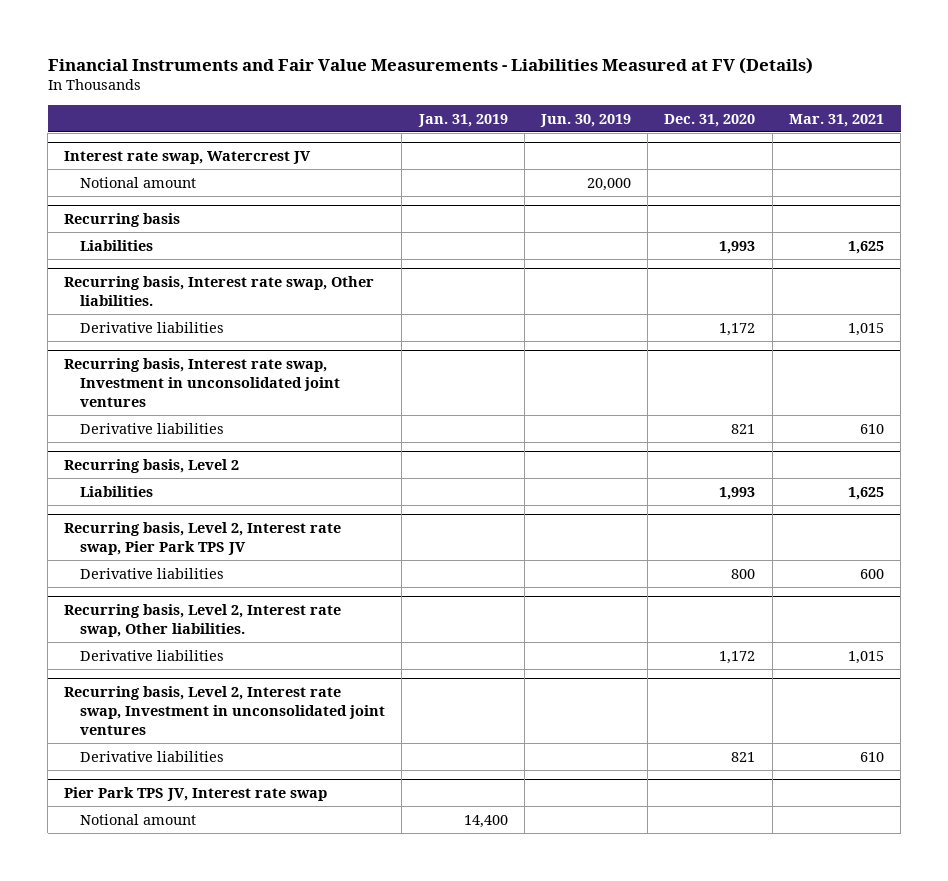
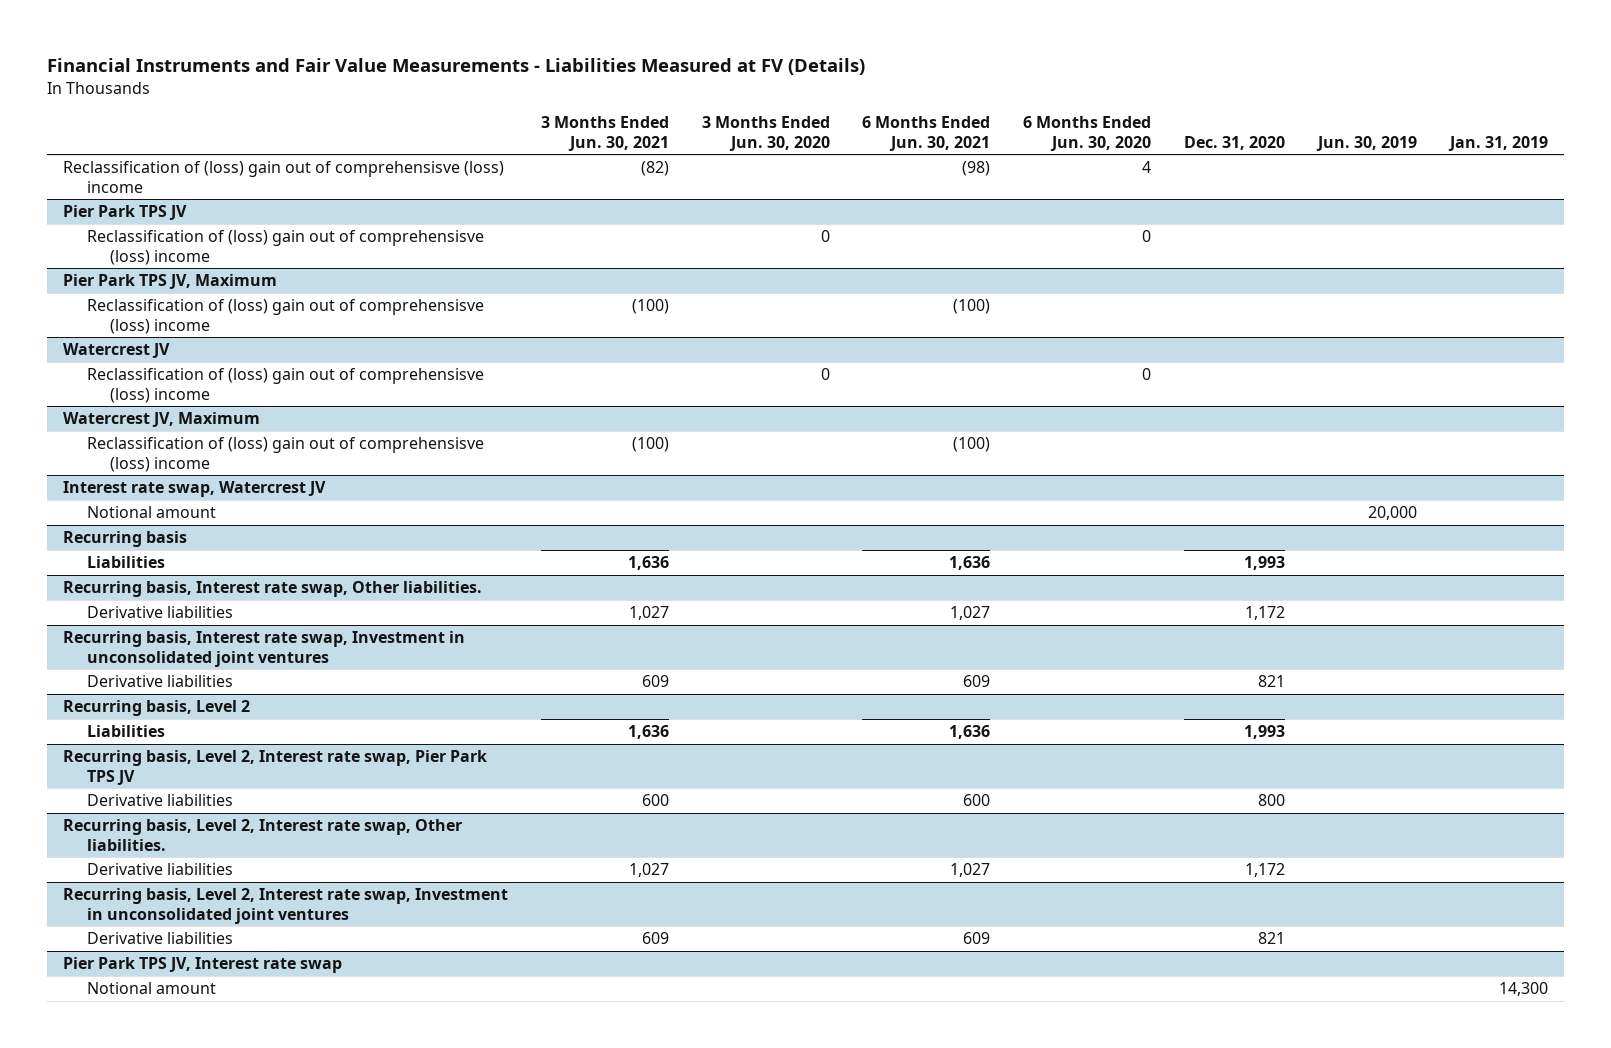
- | Jan. 31, 2019 | Jun. 30, 2019 | Dec. 31, 2020 | Mar. 31, 2021
+ | 3 Months Ended Jun. 30, 2021 | 3 Months Ended Jun. 30, 2020 | 6 Months Ended Jun. 30, 2021 | 6 Months Ended Jun. 30, 2020 | Dec. 31, 2020 | Jun. 30, 2019 | Jan. 31, 2019
+ Reclassification of (loss) gain out of comprehensisve (loss) income | (82) | | (98) | 4 | | |
+ Pier Park TPS JV
+ Reclassification of (loss) gain out of comprehensisve (loss) income | | 0 | | 0 | | |
+ Pier Park TPS JV, Maximum
+ Reclassification of (loss) gain out of comprehensisve (loss) income | (100) | | (100) | | | |
+ Watercrest JV
+ Reclassification of (loss) gain out of comprehensisve (loss) income | | 0 | | 0 | | |
+ Watercrest JV, Maximum
+ Reclassification of (loss) gain out of comprehensisve (loss) income | (100) | | (100) | | | |
@ Pier Park TPS JV, Interest rate swap
- Notional amount | 14,400 | | |
+ Notional amount | | | | | | | 14,300

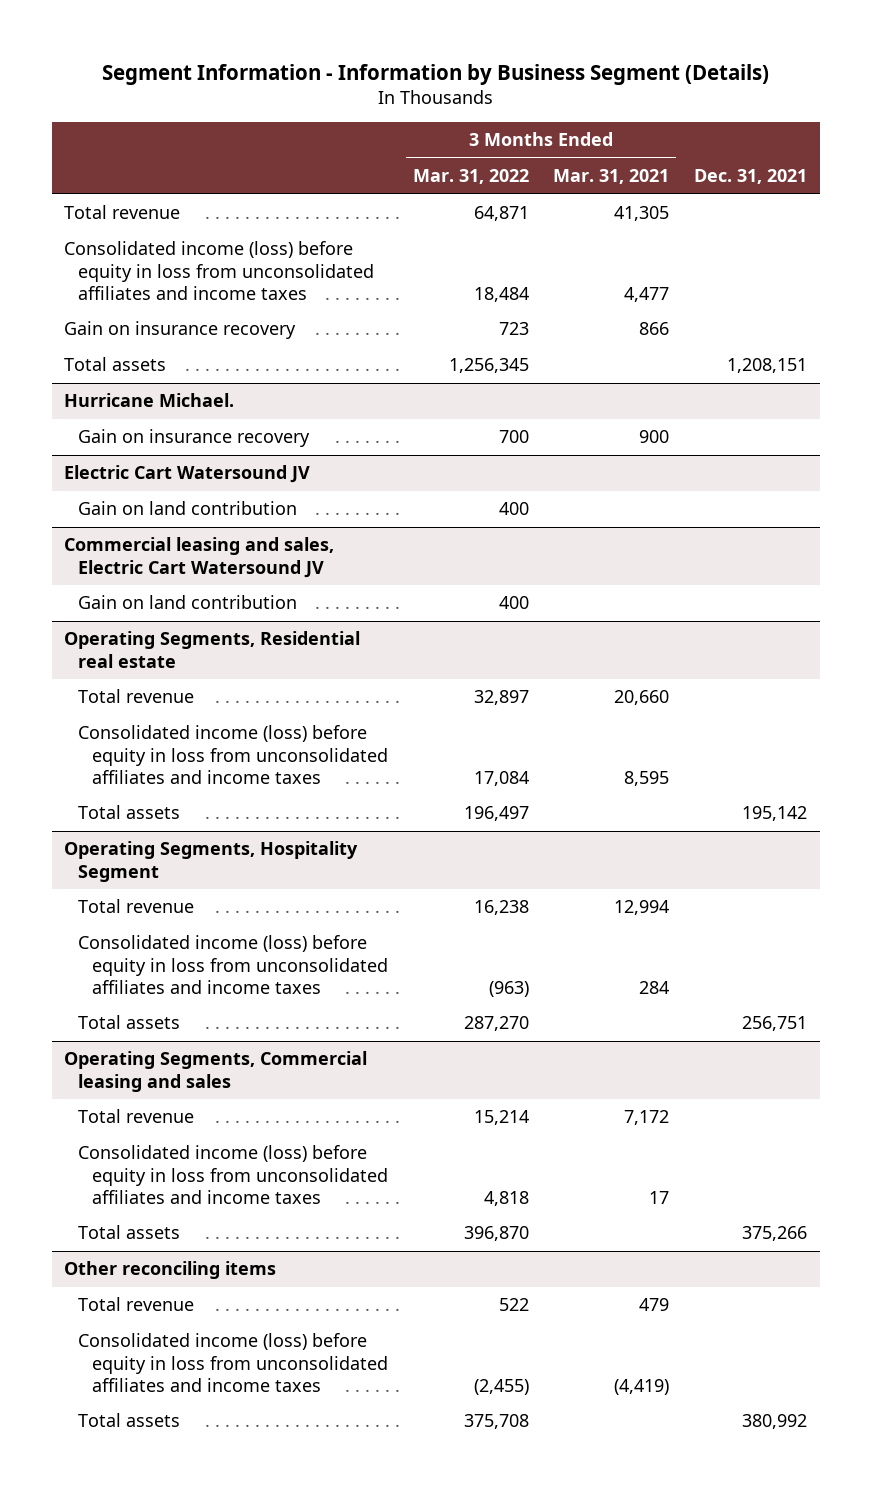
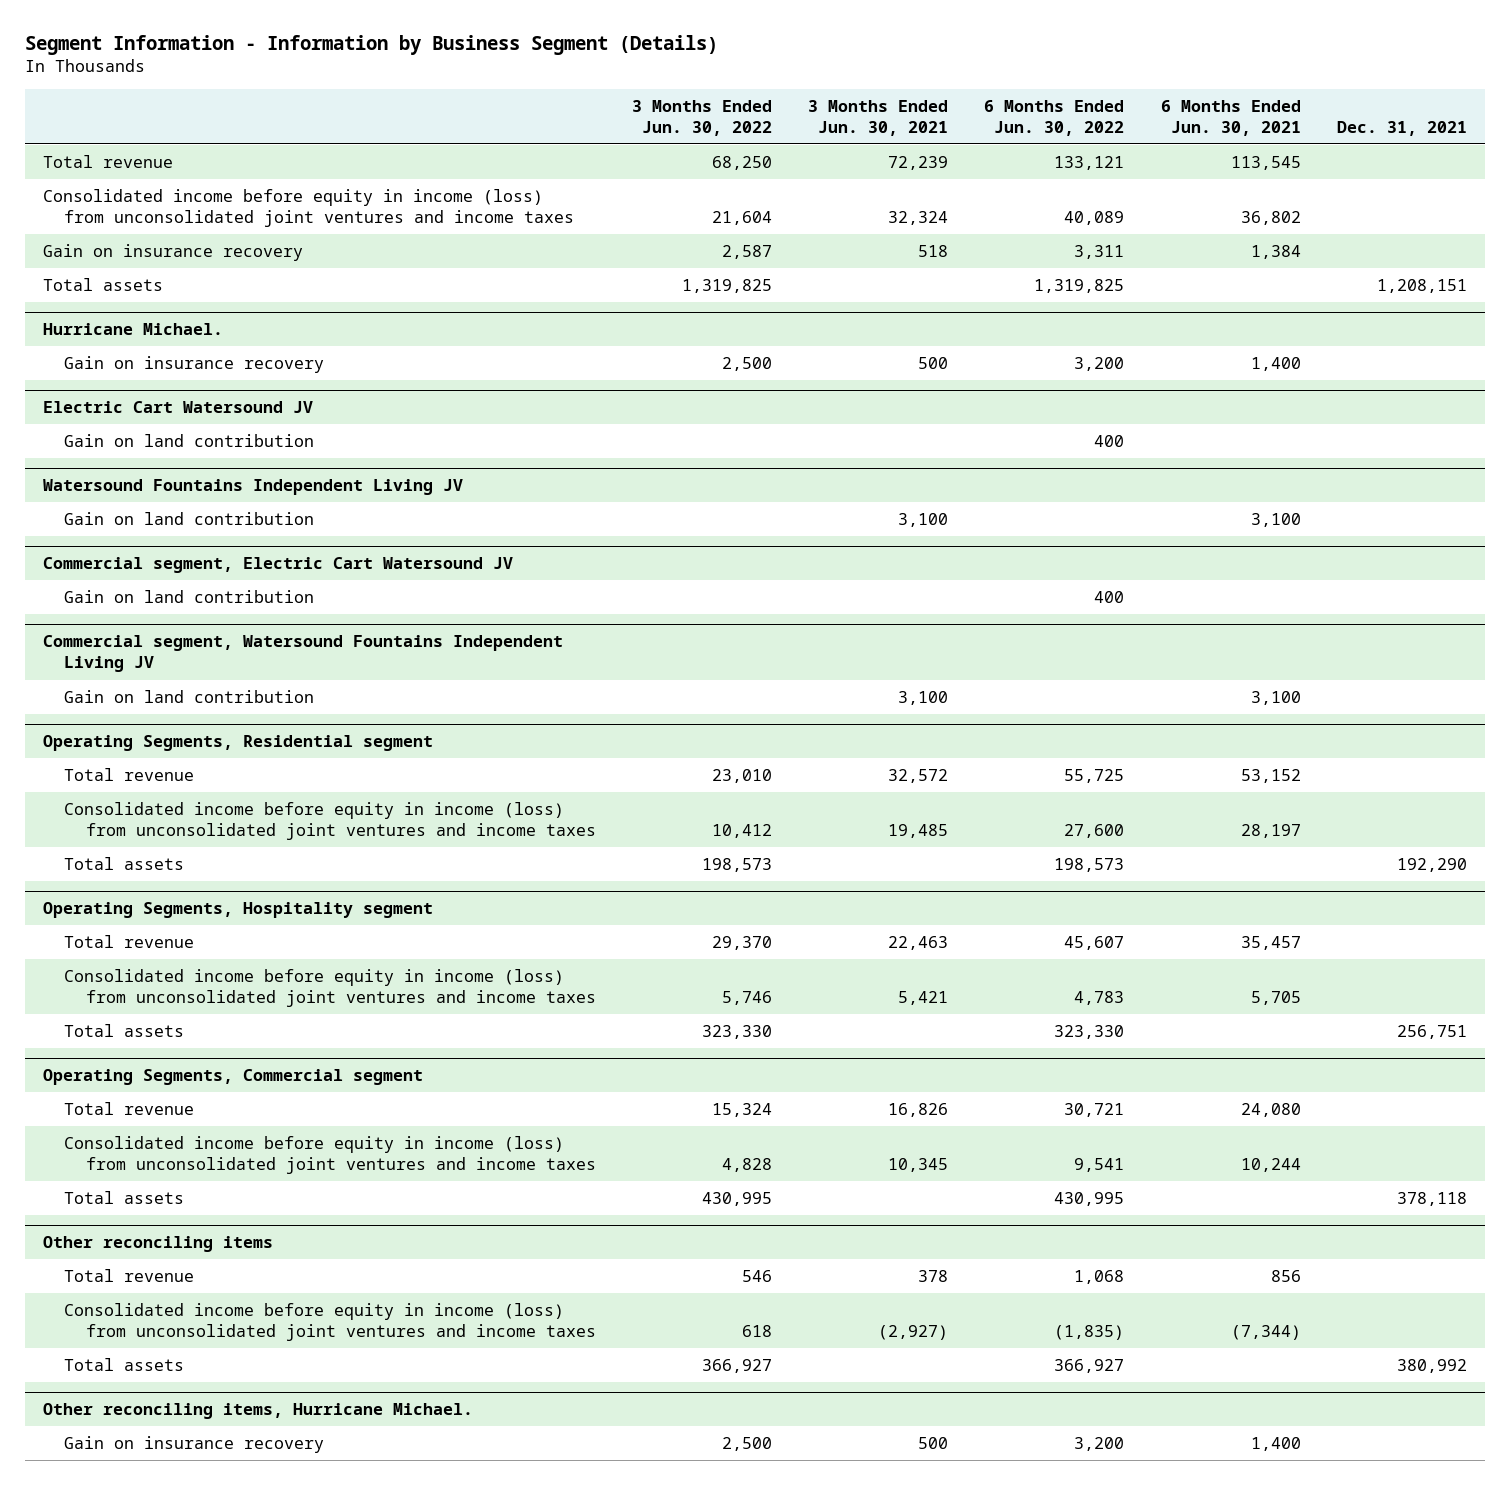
- | 3 Months Ended Mar. 31, 2022 | 3 Months Ended Mar. 31, 2021 | Dec. 31, 2021
+ | 3 Months Ended Jun. 30, 2022 | 3 Months Ended Jun. 30, 2021 | 6 Months Ended Jun. 30, 2022 | 6 Months Ended Jun. 30, 2021 | Dec. 31, 2021
- Consolidated income (loss) before equity in loss from unconsolidated affiliates and income taxes | 18,484 | 4,477 |
+ Consolidated income before equity in income (loss) from unconsolidated joint ventures and income taxes | 21,604 | 32,324 | 40,089 | 36,802 |
- Commercial leasing and sales, Electric Cart Watersound JV
+ Watersound Fountains Independent Living JV
+ Gain on land contribution | | 3,100 | | 3,100 |
+ Commercial segment, Electric Cart Watersound JV
- Operating Segments, Residential real estate
+ Commercial segment, Watersound Fountains Independent Living JV
+ Gain on land contribution | | 3,100 | | 3,100 |
+ Operating Segments, Residential segment
- Consolidated income (loss) before equity in loss from unconsolidated affiliates and income taxes | 17,084 | 8,595 |
- Total assets | 196,497 | | 195,142
- Operating Segments, Hospitality Segment
+ Consolidated income before equity in income (loss) from unconsolidated joint ventures and income taxes | 10,412 | 19,485 | 27,600 | 28,197 |
+ Total assets | 198,573 | | 198,573 | | 192,290
+ Operating Segments, Hospitality segment
- Consolidated income (loss) before equity in loss from unconsolidated affiliates and income taxes | (963) | 284 |
+ Consolidated income before equity in income (loss) from unconsolidated joint ventures and income taxes | 5,746 | 5,421 | 4,783 | 5,705 |
- Operating Segments, Commercial leasing and sales
+ Operating Segments, Commercial segment
- Consolidated income (loss) before equity in loss from unconsolidated affiliates and income taxes | 4,818 | 17 |
- Total assets | 396,870 | | 375,266
+ Consolidated income before equity in income (loss) from unconsolidated joint ventures and income taxes | 4,828 | 10,345 | 9,541 | 10,244 |
+ Total assets | 430,995 | | 430,995 | | 378,118
@ Other reconciling items
- Consolidated income (loss) before equity in loss from unconsolidated affiliates and income taxes | (2,455) | (4,419) |
+ Consolidated income before equity in income (loss) from unconsolidated joint ventures and income taxes | 618 | (2,927) | (1,835) | (7,344) |
+ Other reconciling items, Hurricane Michael.
+ Gain on insurance recovery | 2,500 | 500 | 3,200 | 1,400 |

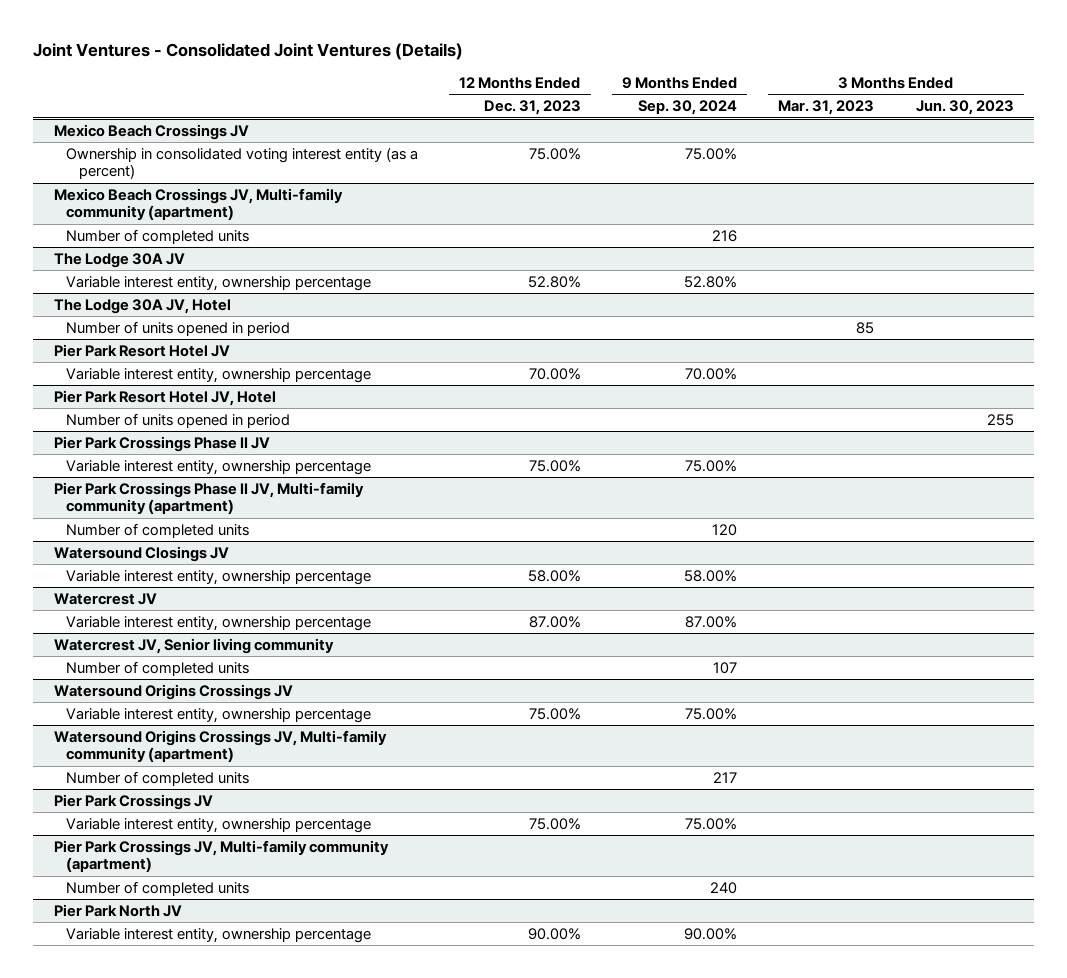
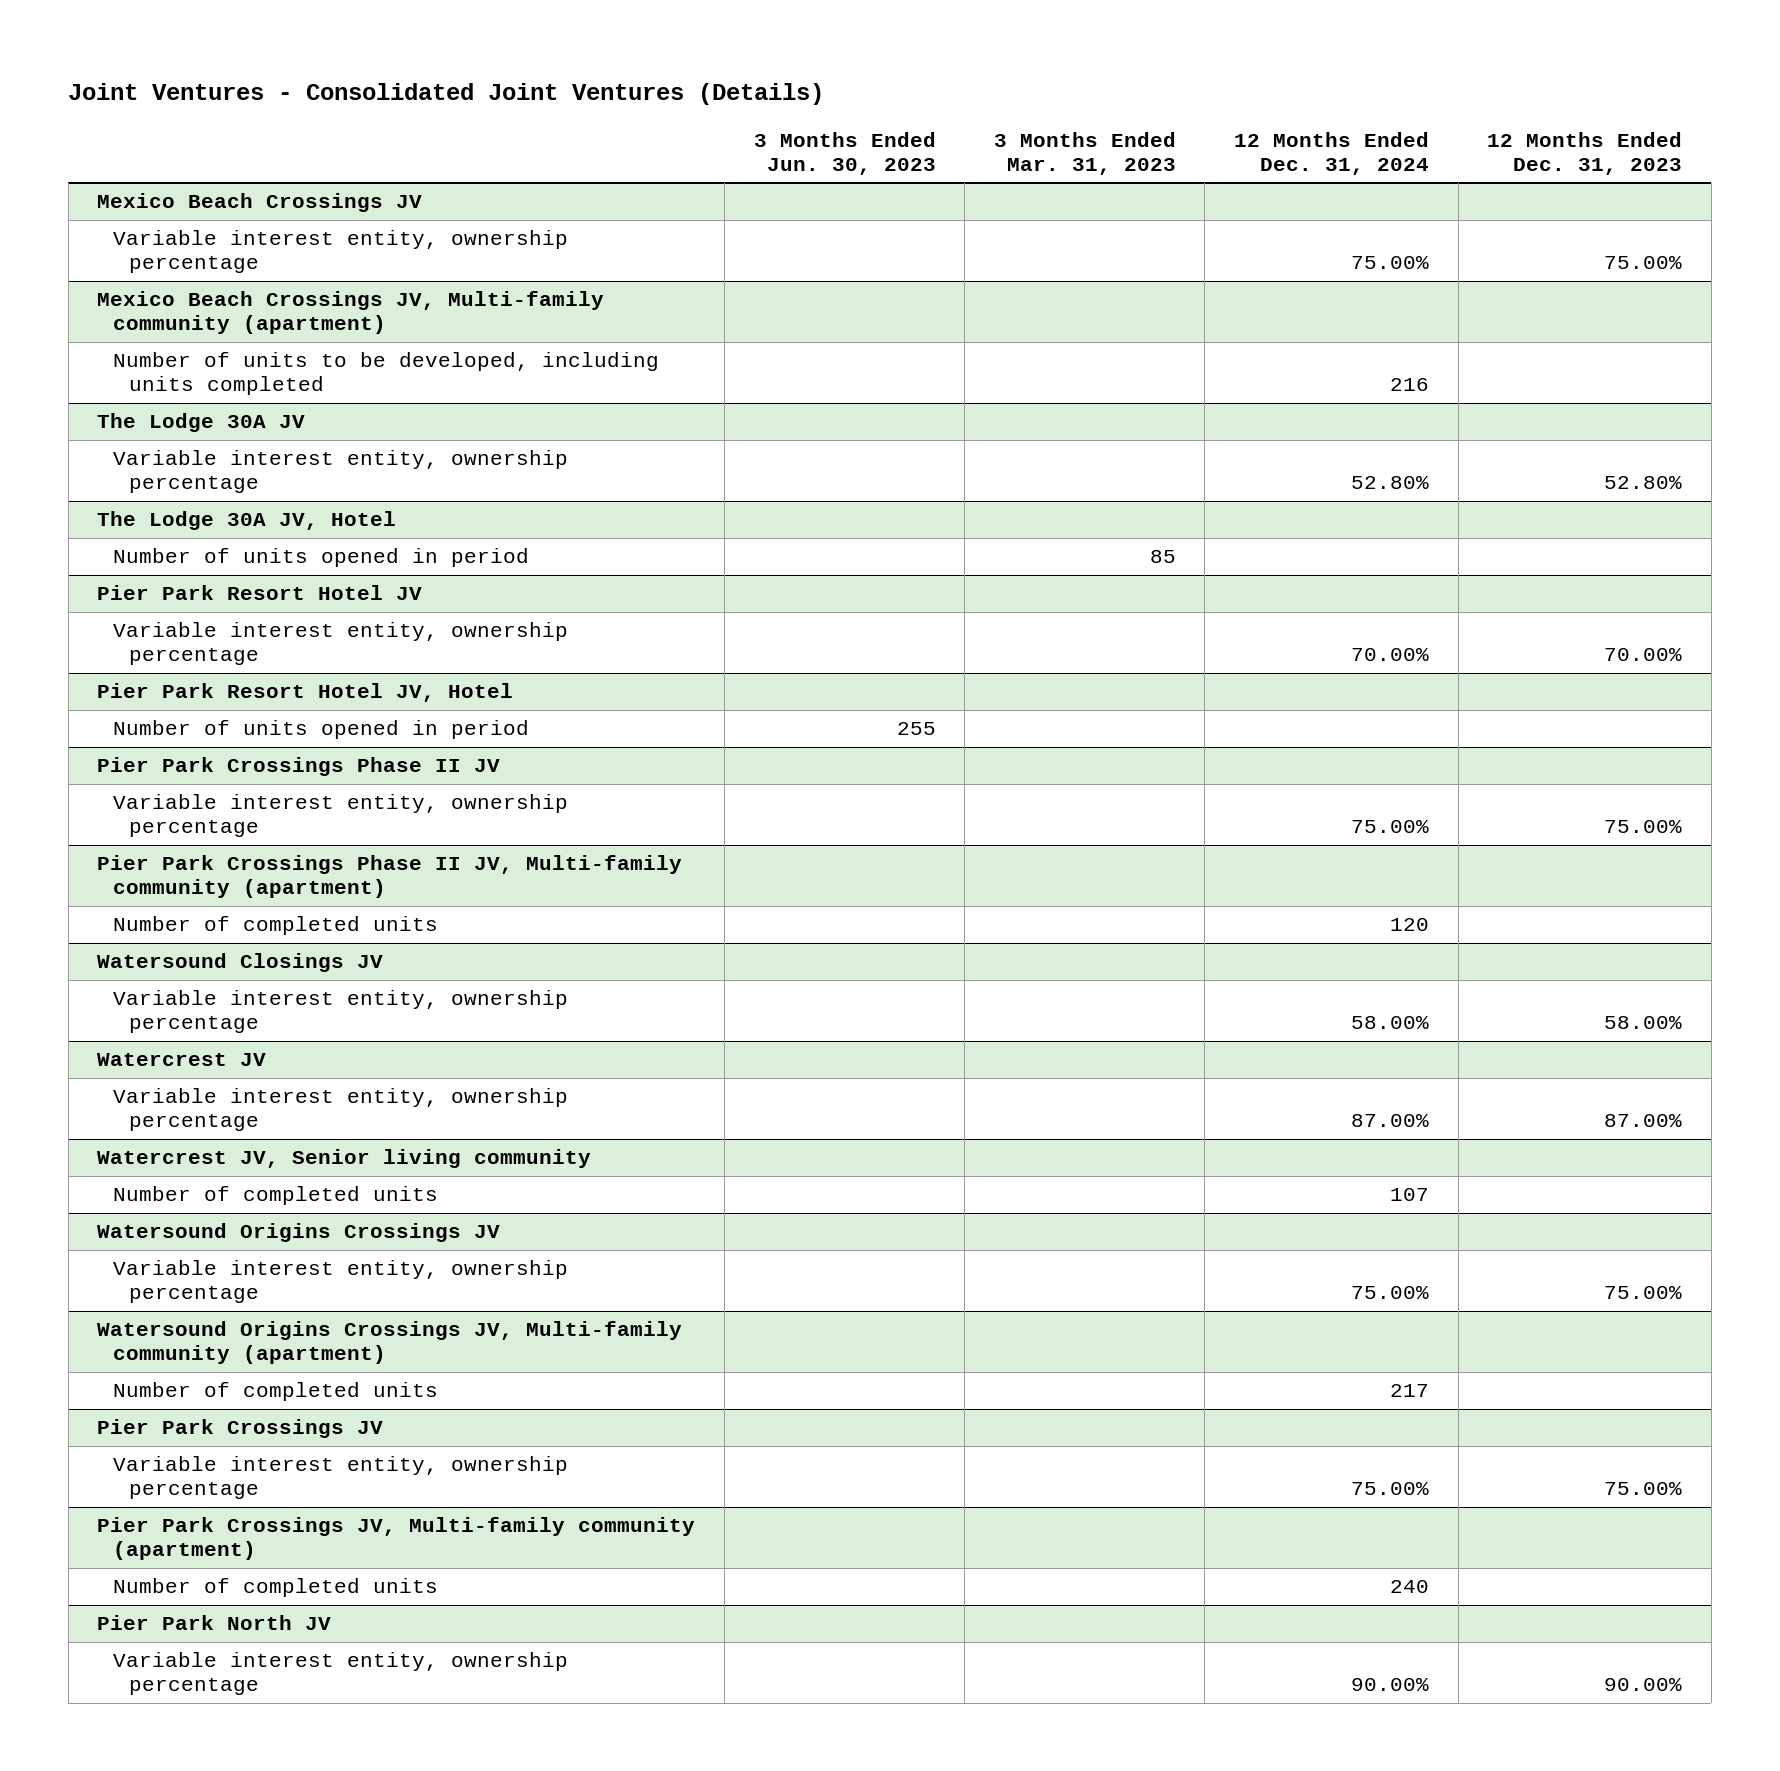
- | 12 Months Ended Dec. 31, 2023 | 9 Months Ended Sep. 30, 2024 | 3 Months Ended Mar. 31, 2023 | 3 Months Ended Jun. 30, 2023
+ | 3 Months Ended Jun. 30, 2023 | 3 Months Ended Mar. 31, 2023 | 12 Months Ended Dec. 31, 2024 | 12 Months Ended Dec. 31, 2023
@ Mexico Beach Crossings JV
- Ownership in consolidated voting interest entity (as a percent) | 75.00% | 75.00% | |
+ Variable interest entity, ownership percentage | | | 75.00% | 75.00%
@ Mexico Beach Crossings JV, Multi-family community (apartment)
- Number of completed units | | 216 | |
+ Number of units to be developed, including units completed | | | 216 |

